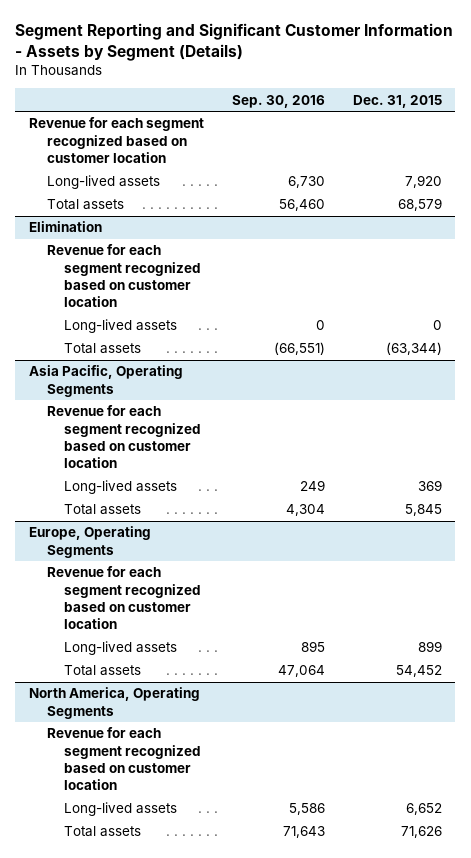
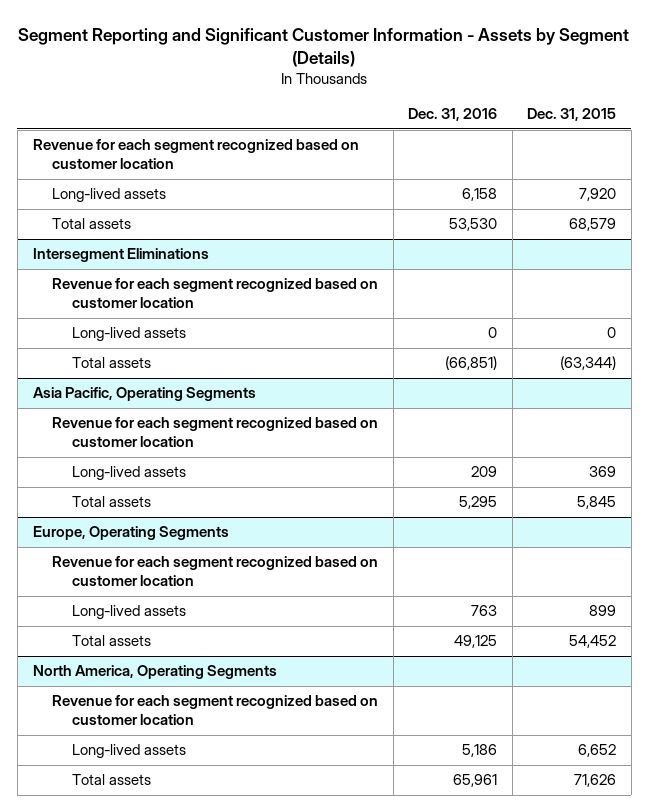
- | Sep. 30, 2016 | Dec. 31, 2015
+ | Dec. 31, 2016 | Dec. 31, 2015
- Elimination
+ Intersegment Eliminations

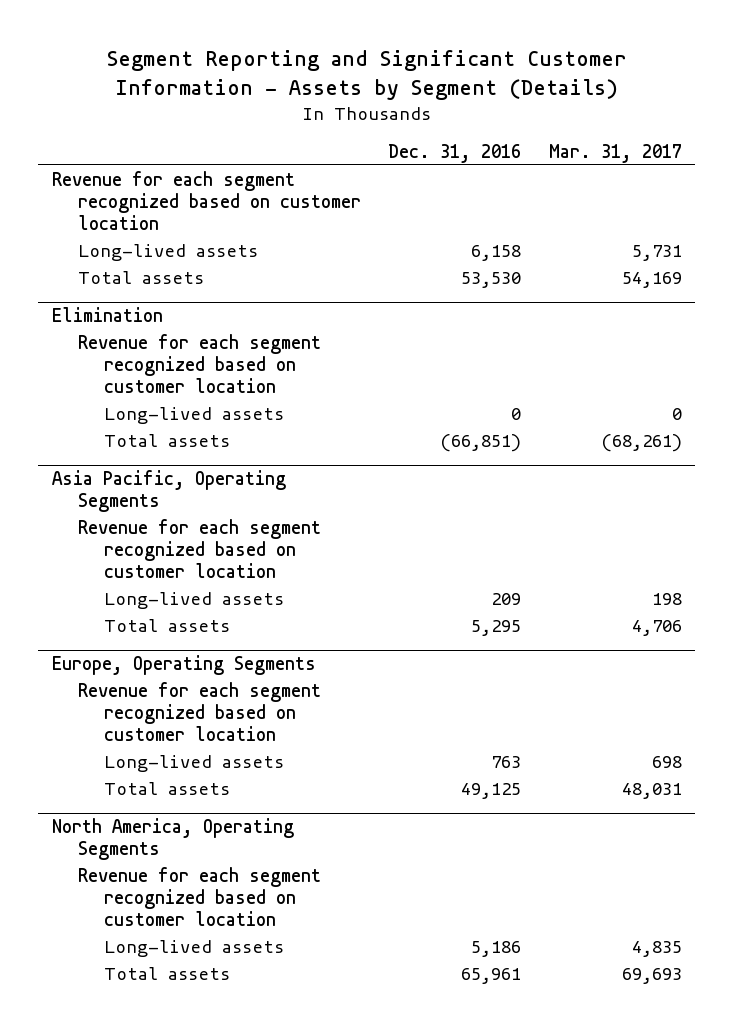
- | Dec. 31, 2016 | Dec. 31, 2015
+ | Dec. 31, 2016 | Mar. 31, 2017
- Intersegment Eliminations
+ Elimination

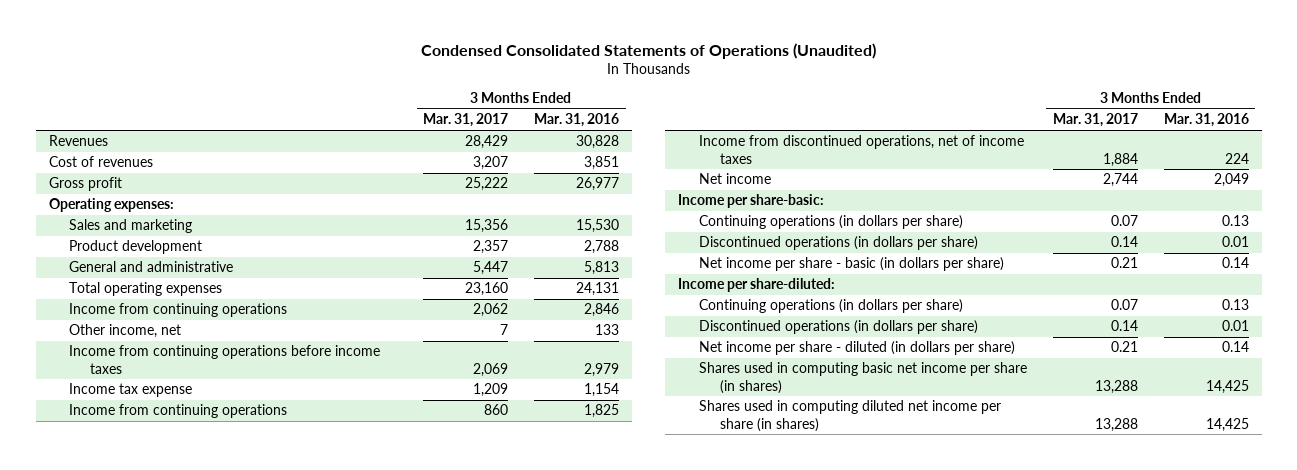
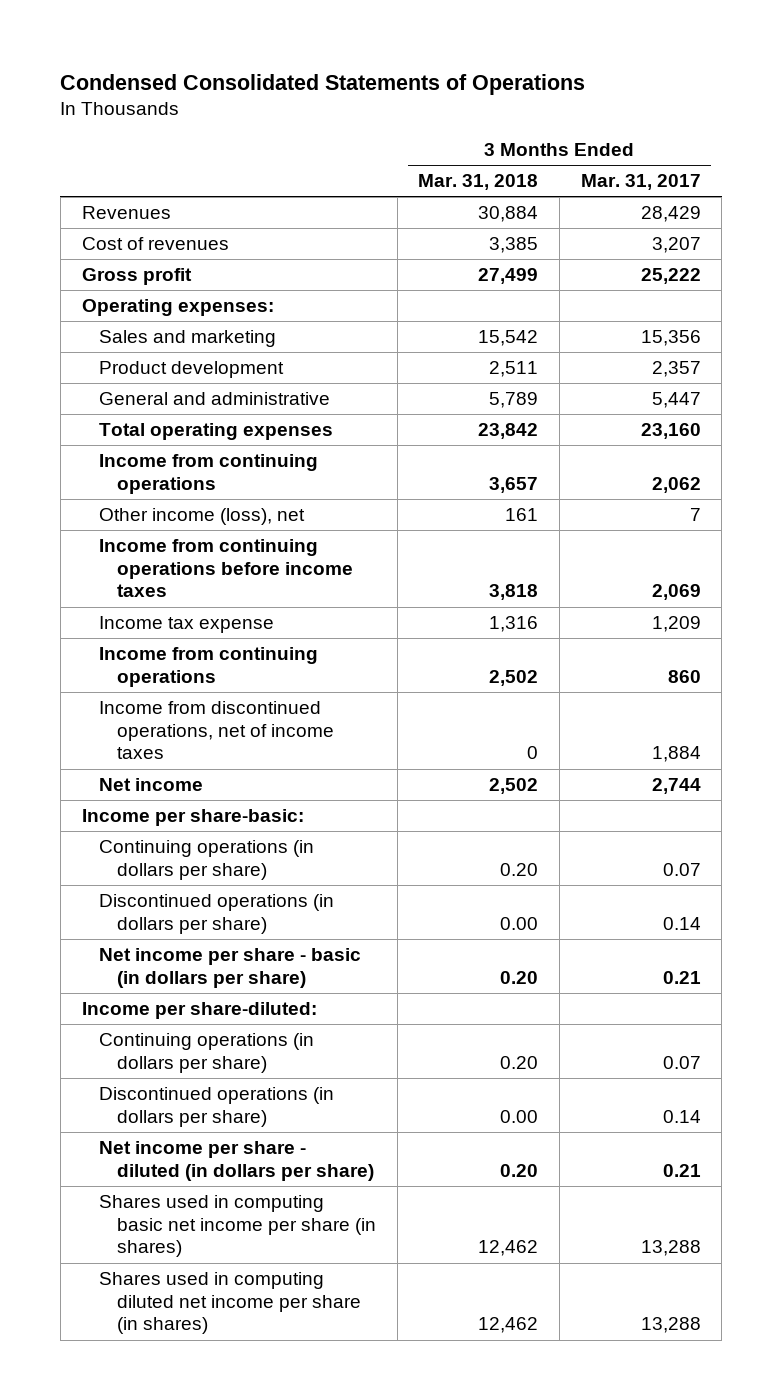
- Condensed Consolidated Statements of Operations (Unaudited)
+ Condensed Consolidated Statements of Operations
- | 3 Months Ended Mar. 31, 2017 | 3 Months Ended Mar. 31, 2016
+ | 3 Months Ended Mar. 31, 2018 | 3 Months Ended Mar. 31, 2017
- Other income, net | 7 | 133
+ Other income (loss), net | 161 | 7

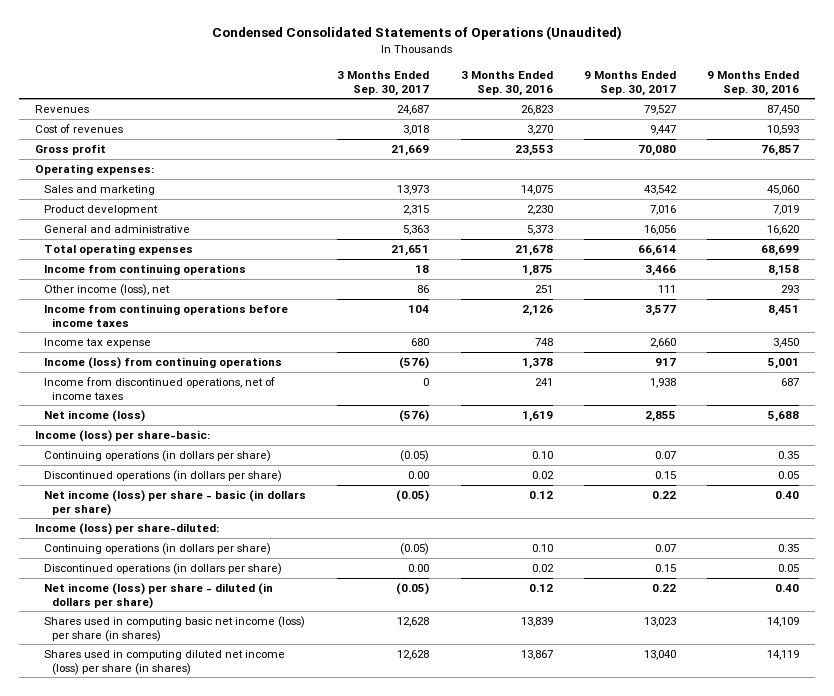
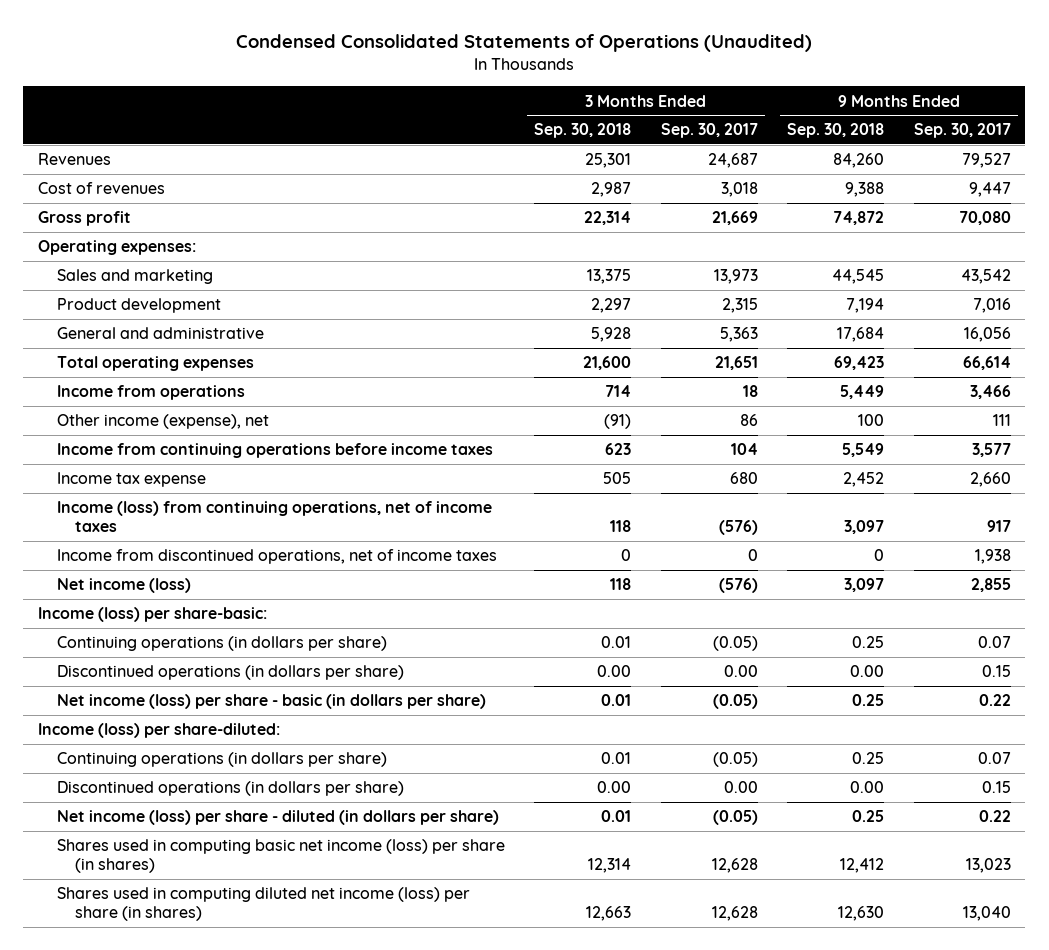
- | 3 Months Ended Sep. 30, 2017 | 3 Months Ended Sep. 30, 2016 | 9 Months Ended Sep. 30, 2017 | 9 Months Ended Sep. 30, 2016
+ | 3 Months Ended Sep. 30, 2018 | 3 Months Ended Sep. 30, 2017 | 9 Months Ended Sep. 30, 2018 | 9 Months Ended Sep. 30, 2017
- Income from continuing operations | 18 | 1,875 | 3,466 | 8,158
- Other income (loss), net | 86 | 251 | 111 | 293
+ Income from operations | 714 | 18 | 5,449 | 3,466
+ Other income (expense), net | (91) | 86 | 100 | 111
- Income (loss) from continuing operations | (576) | 1,378 | 917 | 5,001
+ Income (loss) from continuing operations, net of income taxes | 118 | (576) | 3,097 | 917

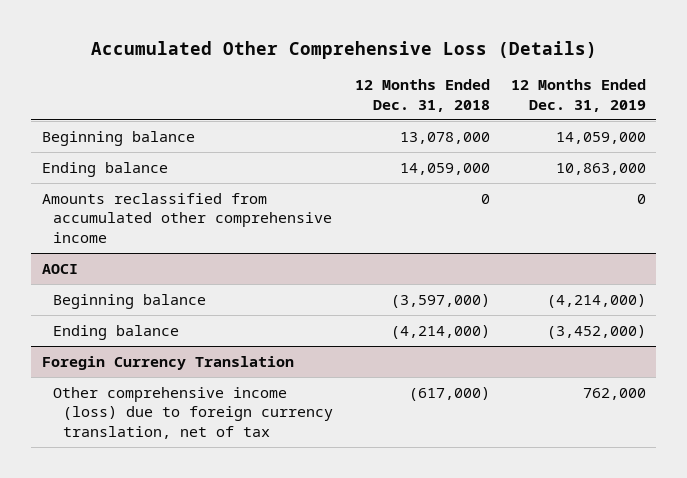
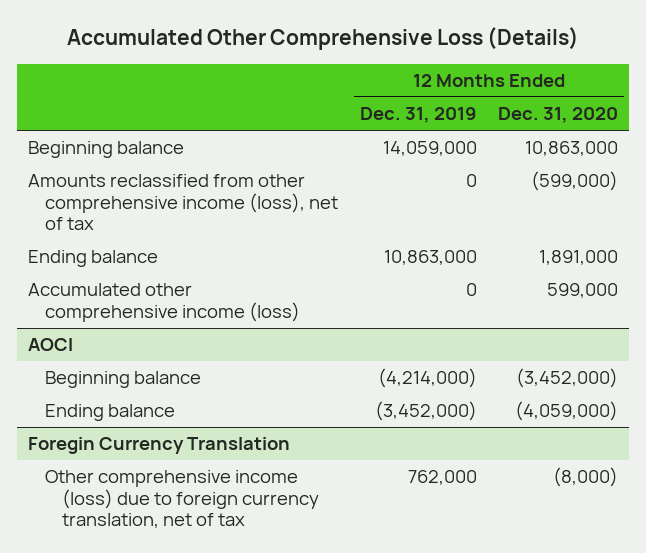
- | 12 Months Ended Dec. 31, 2018 | 12 Months Ended Dec. 31, 2019
+ | 12 Months Ended Dec. 31, 2019 | 12 Months Ended Dec. 31, 2020
+ Amounts reclassified from other comprehensive income (loss), net of tax | 0 | (599,000)
- Amounts reclassified from accumulated other comprehensive income | 0 | 0
+ Accumulated other comprehensive income (loss) | 0 | 599,000

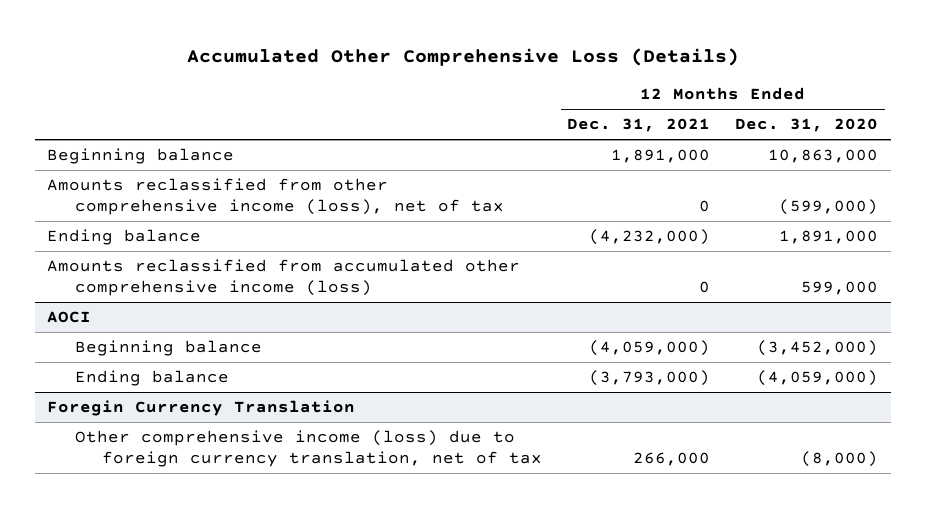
- | 12 Months Ended Dec. 31, 2019 | 12 Months Ended Dec. 31, 2020
+ | 12 Months Ended Dec. 31, 2021 | 12 Months Ended Dec. 31, 2020
- Accumulated other comprehensive income (loss) | 0 | 599,000
+ Amounts reclassified from accumulated other comprehensive income (loss) | 0 | 599,000

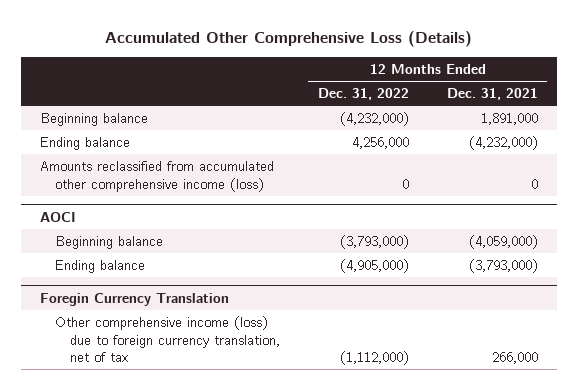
- | 12 Months Ended Dec. 31, 2021 | 12 Months Ended Dec. 31, 2020
+ | 12 Months Ended Dec. 31, 2022 | 12 Months Ended Dec. 31, 2021
- Amounts reclassified from other comprehensive income (loss), net of tax | 0 | (599,000)

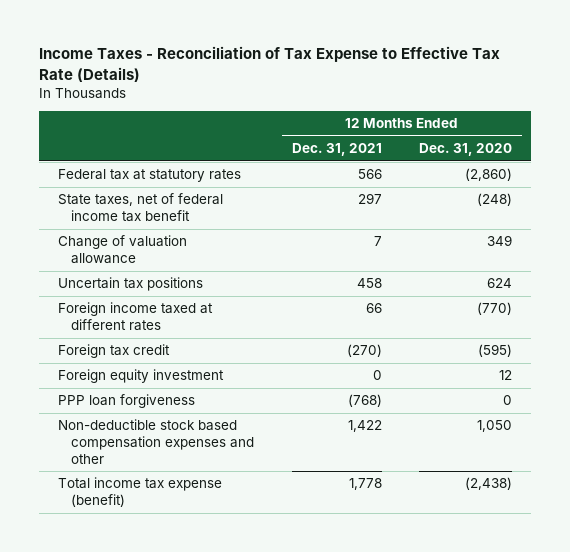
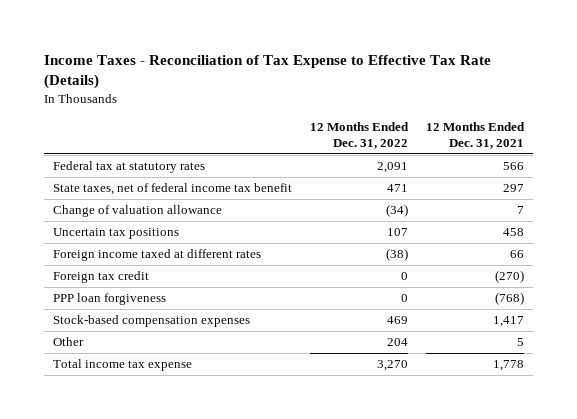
- | 12 Months Ended Dec. 31, 2021 | 12 Months Ended Dec. 31, 2020
+ | 12 Months Ended Dec. 31, 2022 | 12 Months Ended Dec. 31, 2021
- Foreign equity investment | 0 | 12
- Non-deductible stock based compensation expenses and other | 1,422 | 1,050
- Total income tax expense (benefit) | 1,778 | (2,438)
+ Stock-based compensation expenses | 469 | 1,417
+ Other | 204 | 5
+ Total income tax expense | 3,270 | 1,778

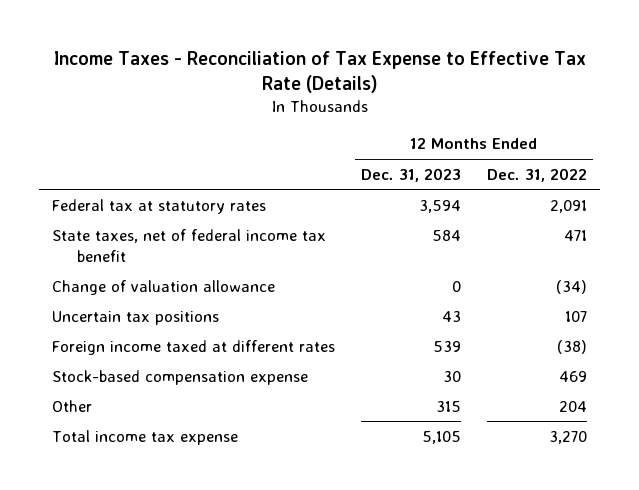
- | 12 Months Ended Dec. 31, 2022 | 12 Months Ended Dec. 31, 2021
+ | 12 Months Ended Dec. 31, 2023 | 12 Months Ended Dec. 31, 2022
- Foreign tax credit | 0 | (270)
- PPP loan forgiveness | 0 | (768)
- Stock-based compensation expenses | 469 | 1,417
+ Stock-based compensation expense | 30 | 469

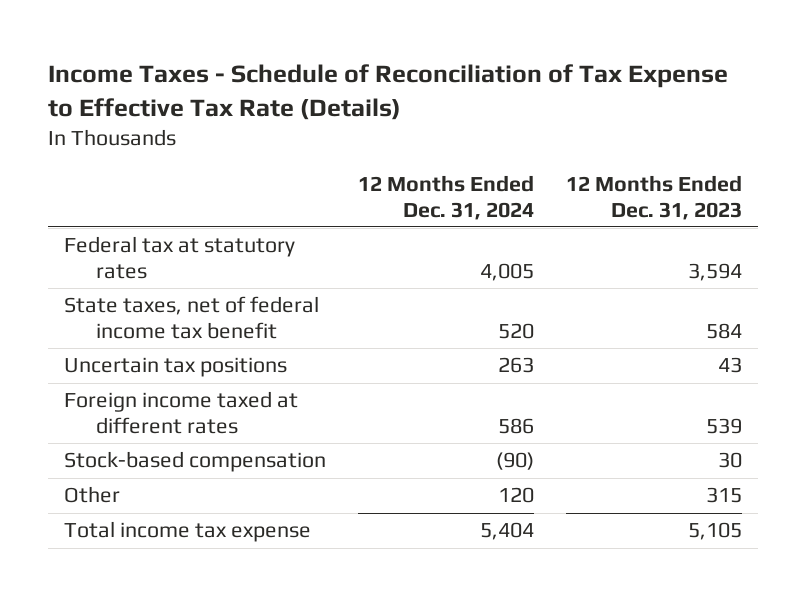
- Income Taxes - Reconciliation of Tax Expense to Effective Tax Rate (Details)
+ Income Taxes - Schedule of Reconciliation of Tax Expense to Effective Tax Rate (Details)
- | 12 Months Ended Dec. 31, 2023 | 12 Months Ended Dec. 31, 2022
+ | 12 Months Ended Dec. 31, 2024 | 12 Months Ended Dec. 31, 2023
- Change of valuation allowance | 0 | (34)
- Stock-based compensation expense | 30 | 469
+ Stock-based compensation | (90) | 30

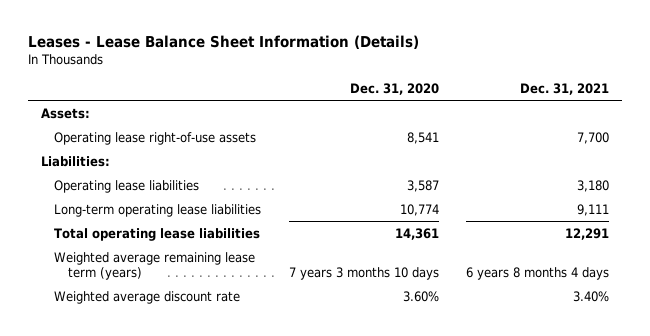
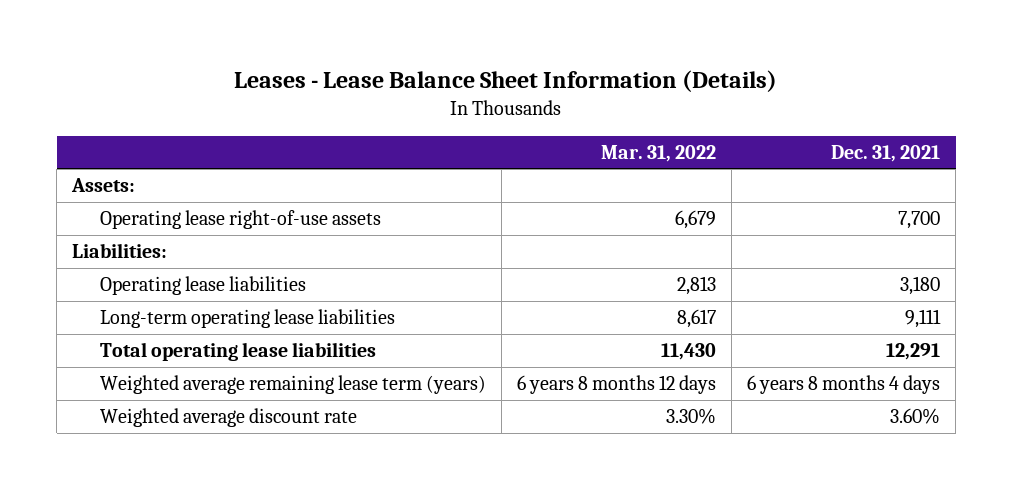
- | Dec. 31, 2020 | Dec. 31, 2021
+ | Mar. 31, 2022 | Dec. 31, 2021
- Weighted average discount rate | 3.60% | 3.40%
+ Weighted average discount rate | 3.30% | 3.60%

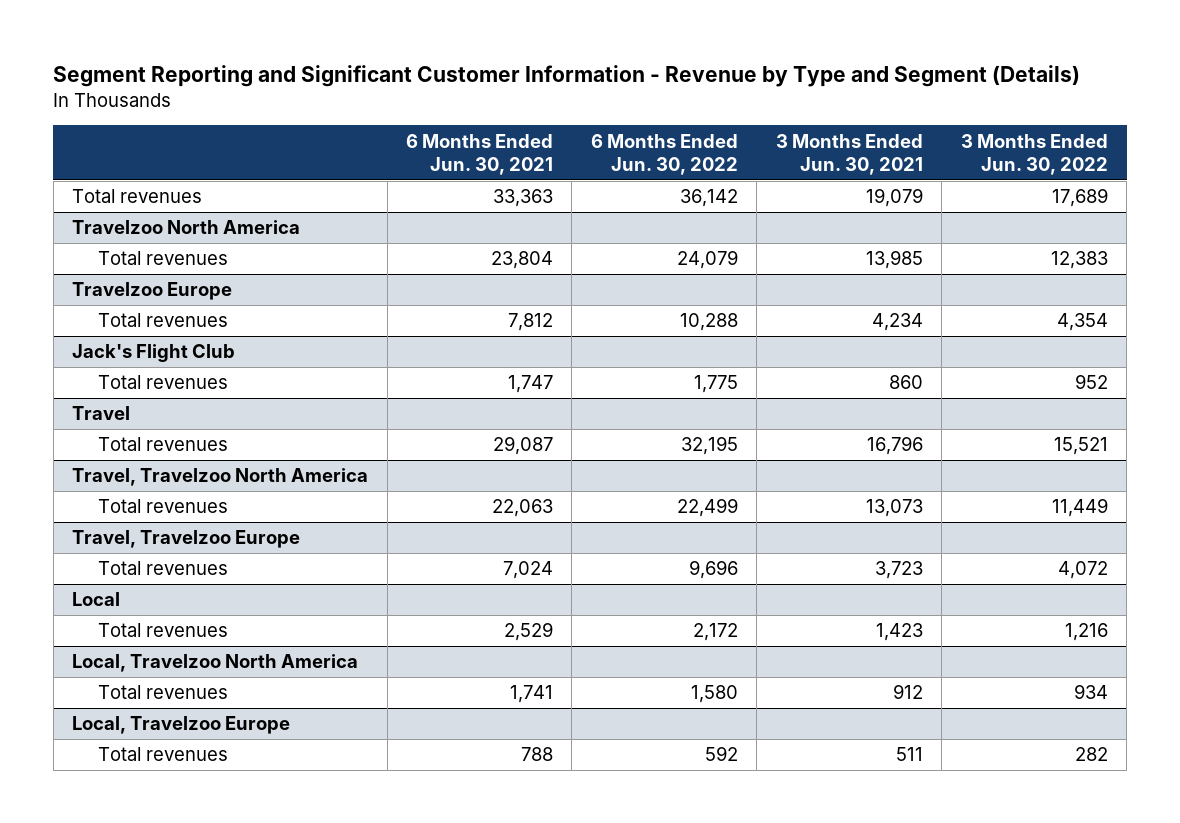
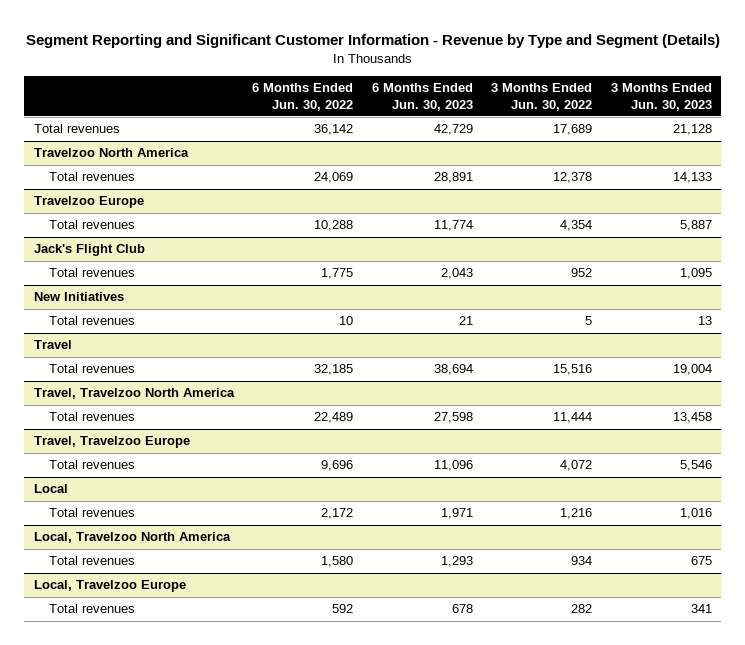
- | 6 Months Ended Jun. 30, 2021 | 6 Months Ended Jun. 30, 2022 | 3 Months Ended Jun. 30, 2021 | 3 Months Ended Jun. 30, 2022
+ | 6 Months Ended Jun. 30, 2022 | 6 Months Ended Jun. 30, 2023 | 3 Months Ended Jun. 30, 2022 | 3 Months Ended Jun. 30, 2023
@ Travelzoo North America
- Total revenues | 23,804 | 24,079 | 13,985 | 12,383
+ Total revenues | 24,069 | 28,891 | 12,378 | 14,133
+ New Initiatives
+ Total revenues | 10 | 21 | 5 | 13
@ Travel
- Total revenues | 29,087 | 32,195 | 16,796 | 15,521
+ Total revenues | 32,185 | 38,694 | 15,516 | 19,004
@ Travel, Travelzoo North America
- Total revenues | 22,063 | 22,499 | 13,073 | 11,449
+ Total revenues | 22,489 | 27,598 | 11,444 | 13,458

